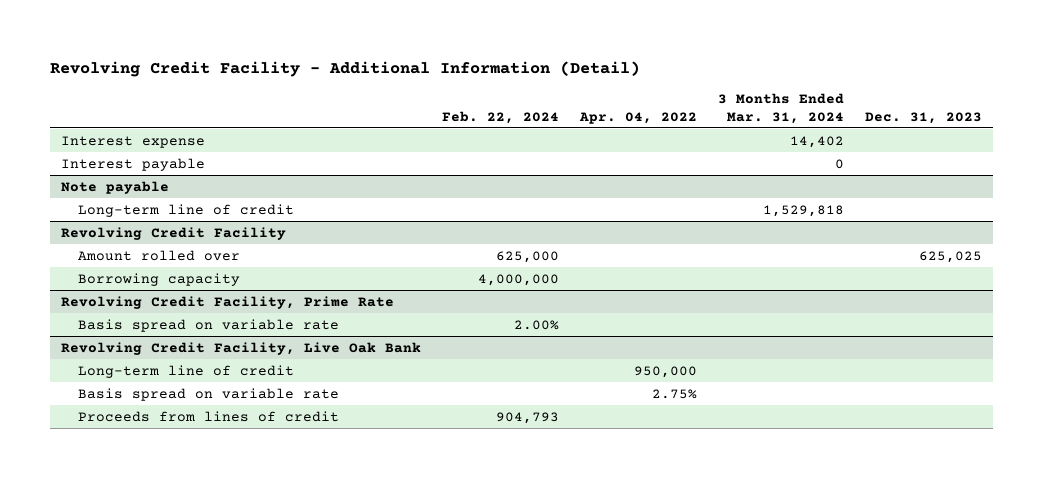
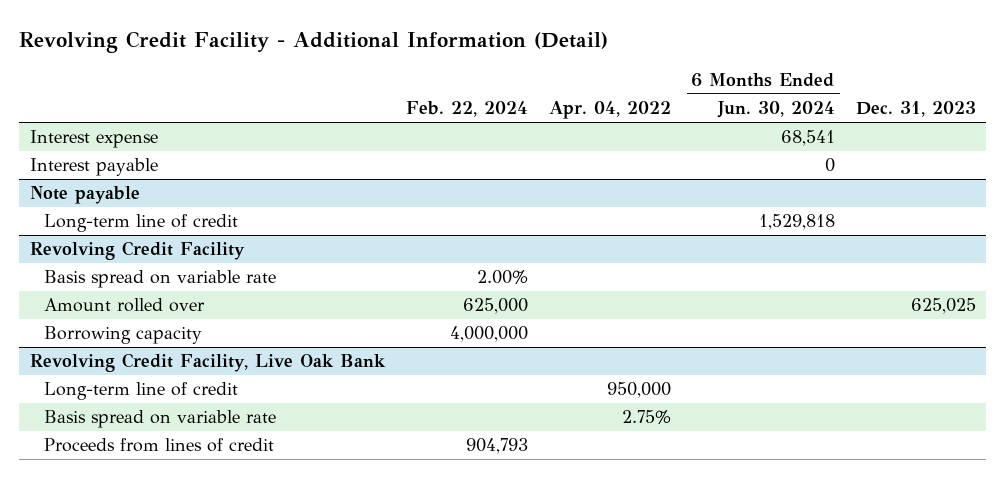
- | Feb. 22, 2024 | Apr. 04, 2022 | 3 Months Ended Mar. 31, 2024 | Dec. 31, 2023
+ | Feb. 22, 2024 | Apr. 04, 2022 | 6 Months Ended Jun. 30, 2024 | Dec. 31, 2023
@ Revolving Credit Facility
+ Basis spread on variable rate | 2.00% | | |
- Revolving Credit Facility, Prime Rate
- Basis spread on variable rate | 2.00% | | |

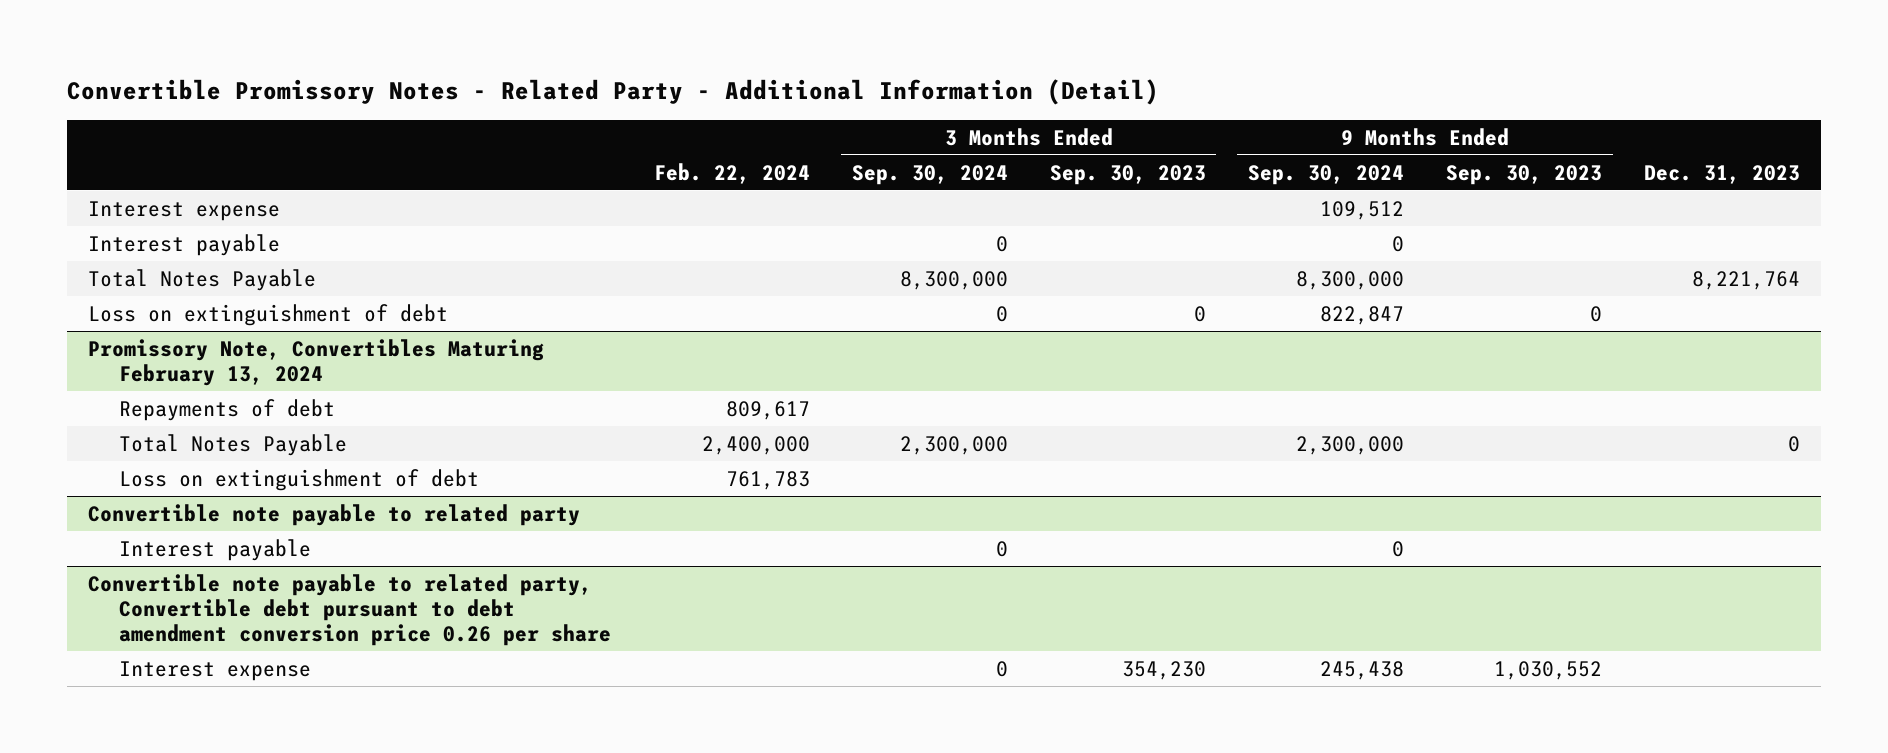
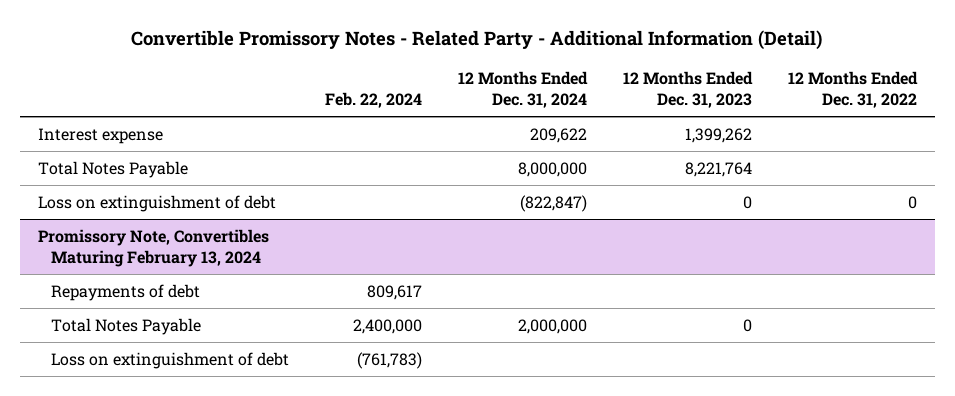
- | Feb. 22, 2024 | 3 Months Ended Sep. 30, 2024 | 3 Months Ended Sep. 30, 2023 | 9 Months Ended Sep. 30, 2024 | 9 Months Ended Sep. 30, 2023 | Dec. 31, 2023
+ | Feb. 22, 2024 | 12 Months Ended Dec. 31, 2024 | 12 Months Ended Dec. 31, 2023 | 12 Months Ended Dec. 31, 2022
- Interest payable | | 0 | | 0 | |
@ Promissory Note, Convertibles Maturing February 13, 2024
- Loss on extinguishment of debt | 761,783 | | | | |
- Convertible note payable to related party
- Interest payable | | 0 | | 0 | |
- Convertible note payable to related party, Convertible debt pursuant to debt amendment conversion price 0.26 per share
- Interest expense | | 0 | 354,230 | 245,438 | 1,030,552 |
@ Promissory Note, Convertibles Maturing February 13, 2024
+ Loss on extinguishment of debt | (761,783) | | |

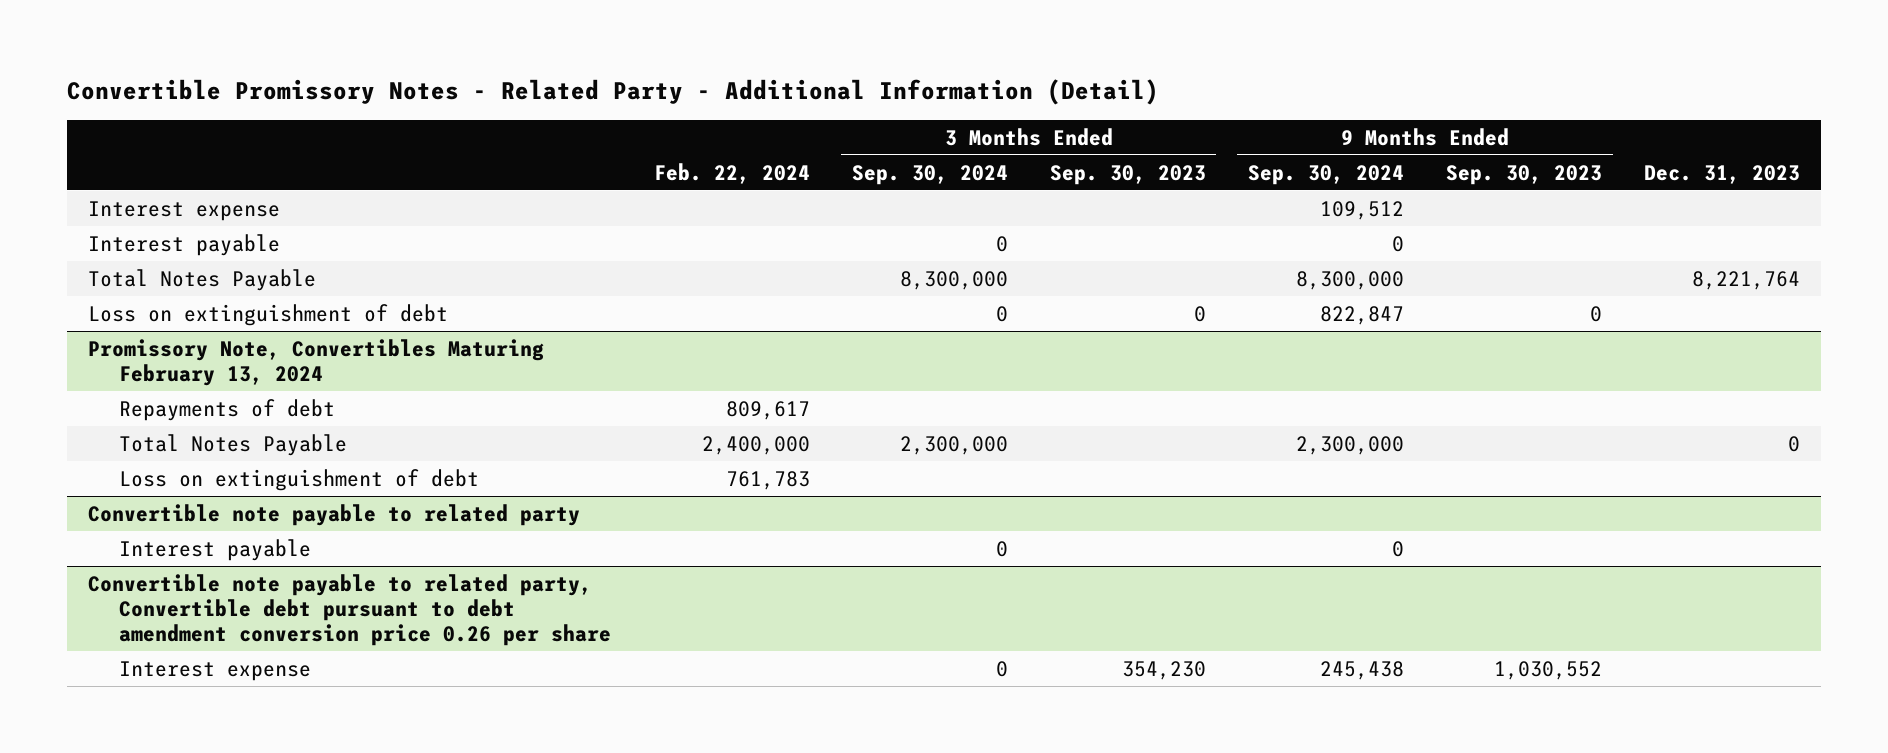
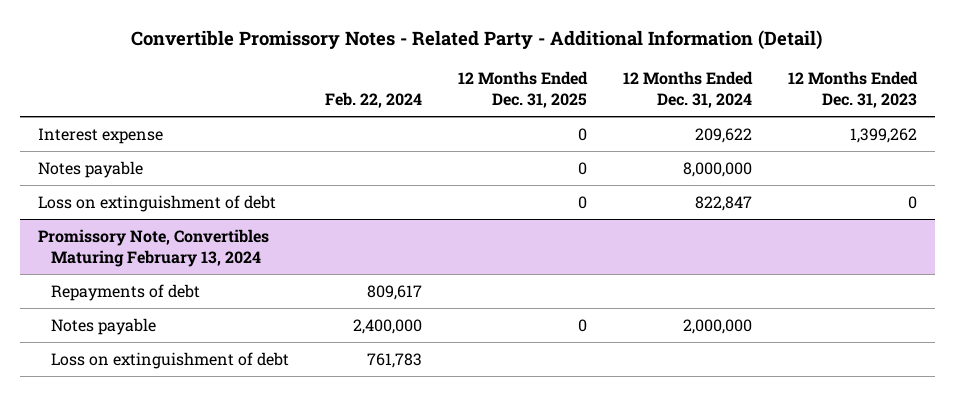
- | Feb. 22, 2024 | 3 Months Ended Sep. 30, 2024 | 3 Months Ended Sep. 30, 2023 | 9 Months Ended Sep. 30, 2024 | 9 Months Ended Sep. 30, 2023 | Dec. 31, 2023
+ | Feb. 22, 2024 | 12 Months Ended Dec. 31, 2025 | 12 Months Ended Dec. 31, 2024 | 12 Months Ended Dec. 31, 2023
- Interest payable | | 0 | | 0 | |
- Total Notes Payable | | 8,300,000 | | 8,300,000 | | 8,221,764
+ Notes payable | | 0 | 8,000,000 |
@ Promissory Note, Convertibles Maturing February 13, 2024
- Total Notes Payable | 2,400,000 | 2,300,000 | | 2,300,000 | | 0
+ Notes payable | 2,400,000 | 0 | 2,000,000 |
- Convertible note payable to related party
- Interest payable | | 0 | | 0 | |
- Convertible note payable to related party, Convertible debt pursuant to debt amendment conversion price 0.26 per share
- Interest expense | | 0 | 354,230 | 245,438 | 1,030,552 |

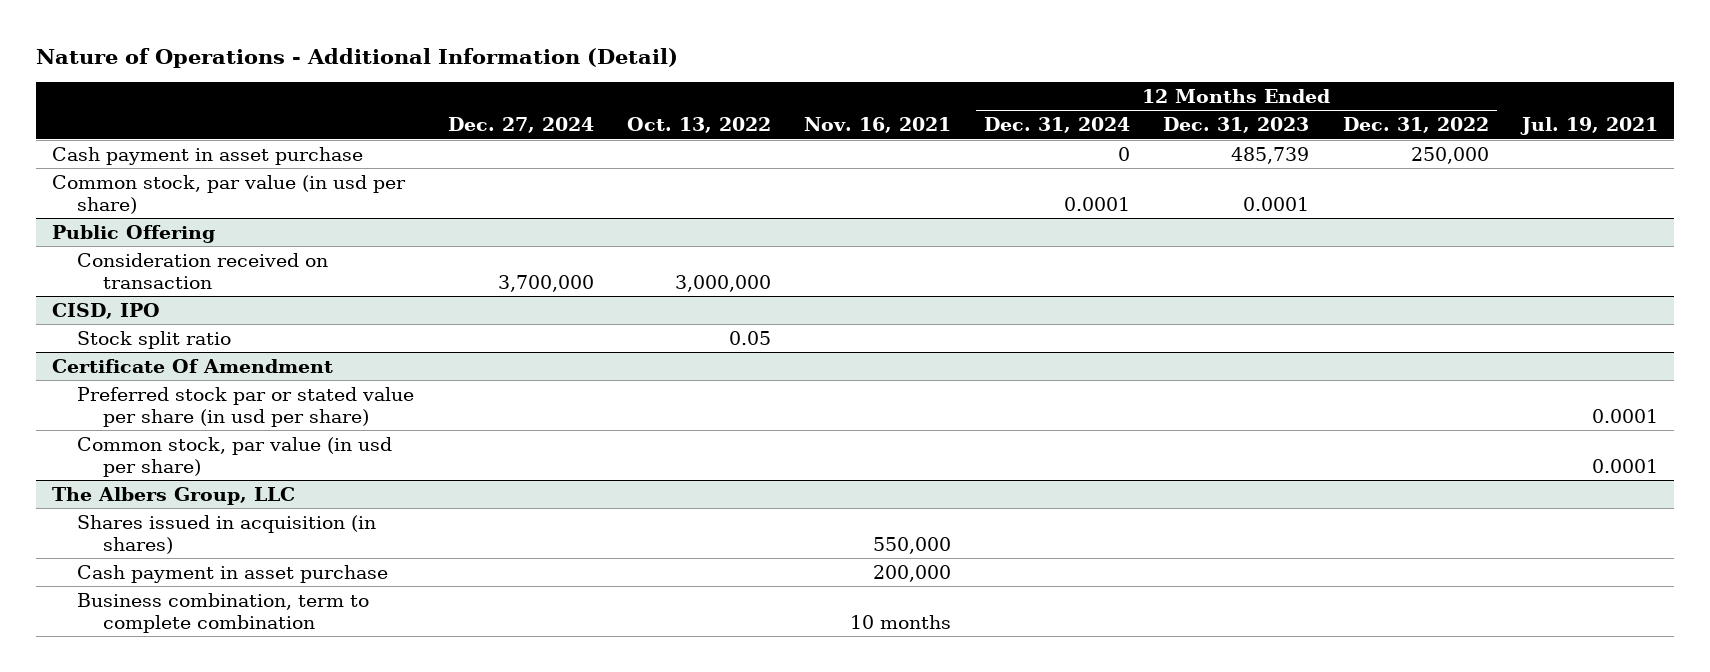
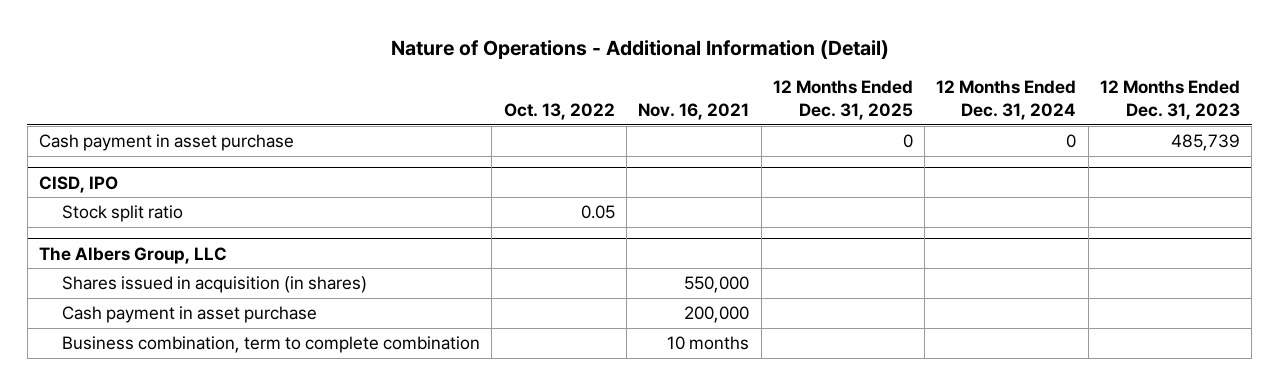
- | Dec. 27, 2024 | Oct. 13, 2022 | Nov. 16, 2021 | 12 Months Ended Dec. 31, 2024 | 12 Months Ended Dec. 31, 2023 | 12 Months Ended Dec. 31, 2022 | Jul. 19, 2021
+ | Oct. 13, 2022 | Nov. 16, 2021 | 12 Months Ended Dec. 31, 2025 | 12 Months Ended Dec. 31, 2024 | 12 Months Ended Dec. 31, 2023
- Common stock, par value (in usd per share) | | | | 0.0001 | 0.0001 | |
- Public Offering
- Consideration received on transaction | 3,700,000 | 3,000,000 | | | | |
- Certificate Of Amendment
- Preferred stock par or stated value per share (in usd per share) | | | | | | | 0.0001
- Common stock, par value (in usd per share) | | | | | | | 0.0001

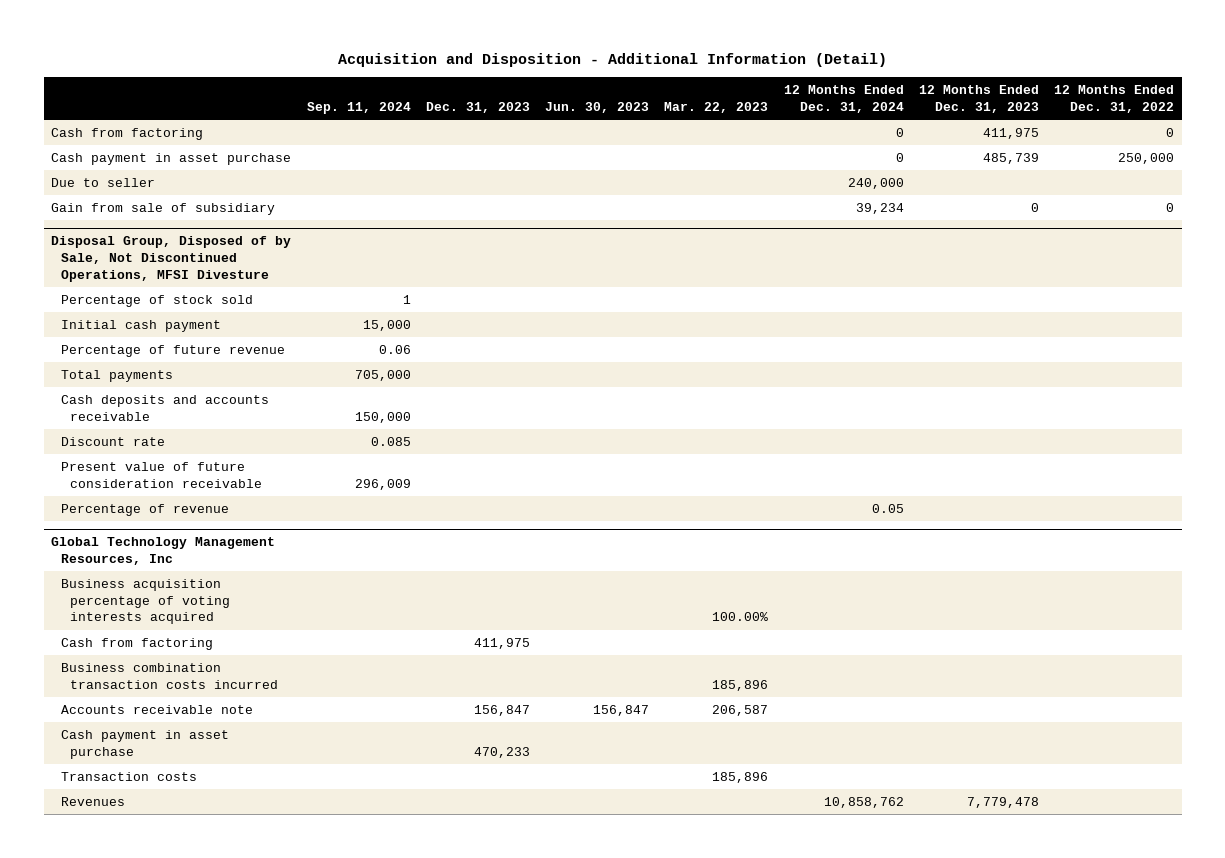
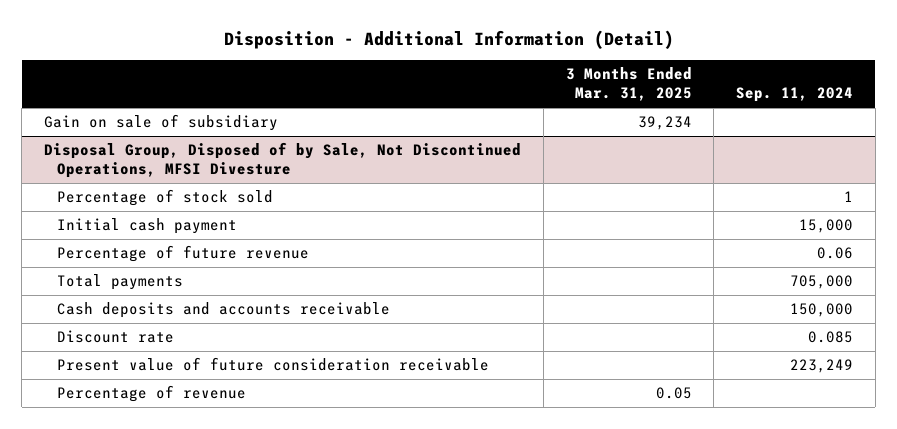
- Acquisition and Disposition - Additional Information (Detail)
+ Disposition - Additional Information (Detail)
- | Sep. 11, 2024 | Dec. 31, 2023 | Jun. 30, 2023 | Mar. 22, 2023 | 12 Months Ended Dec. 31, 2024 | 12 Months Ended Dec. 31, 2023 | 12 Months Ended Dec. 31, 2022
+ | 3 Months Ended Mar. 31, 2025 | Sep. 11, 2024
- Cash from factoring | | | | | 0 | 411,975 | 0
- Cash payment in asset purchase | | | | | 0 | 485,739 | 250,000
- Due to seller | | | | | 240,000 | |
- Gain from sale of subsidiary | | | | | 39,234 | 0 | 0
+ Gain on sale of subsidiary | 39,234 |
@ Disposal Group, Disposed of by Sale, Not Discontinued Operations, MFSI Divesture
- Present value of future consideration receivable | 296,009 | | | | | |
+ Present value of future consideration receivable | | 223,249
- Global Technology Management Resources, Inc
- Business acquisition percentage of voting interests acquired | | | | 100.00% | | |
- Cash from factoring | | 411,975 | | | | |
- Business combination transaction costs incurred | | | | 185,896 | | |
- Accounts receivable note | | 156,847 | 156,847 | 206,587 | | |
- Cash payment in asset purchase | | 470,233 | | | | |
- Transaction costs | | | | 185,896 | | |
- Revenues | | | | | 10,858,762 | 7,779,478 |

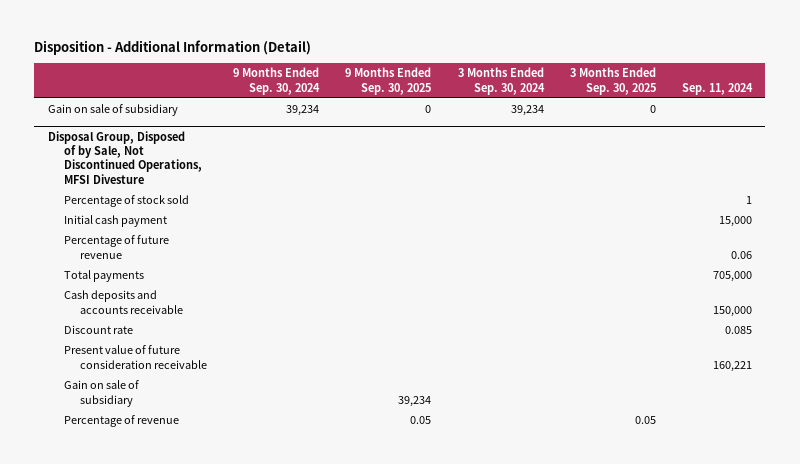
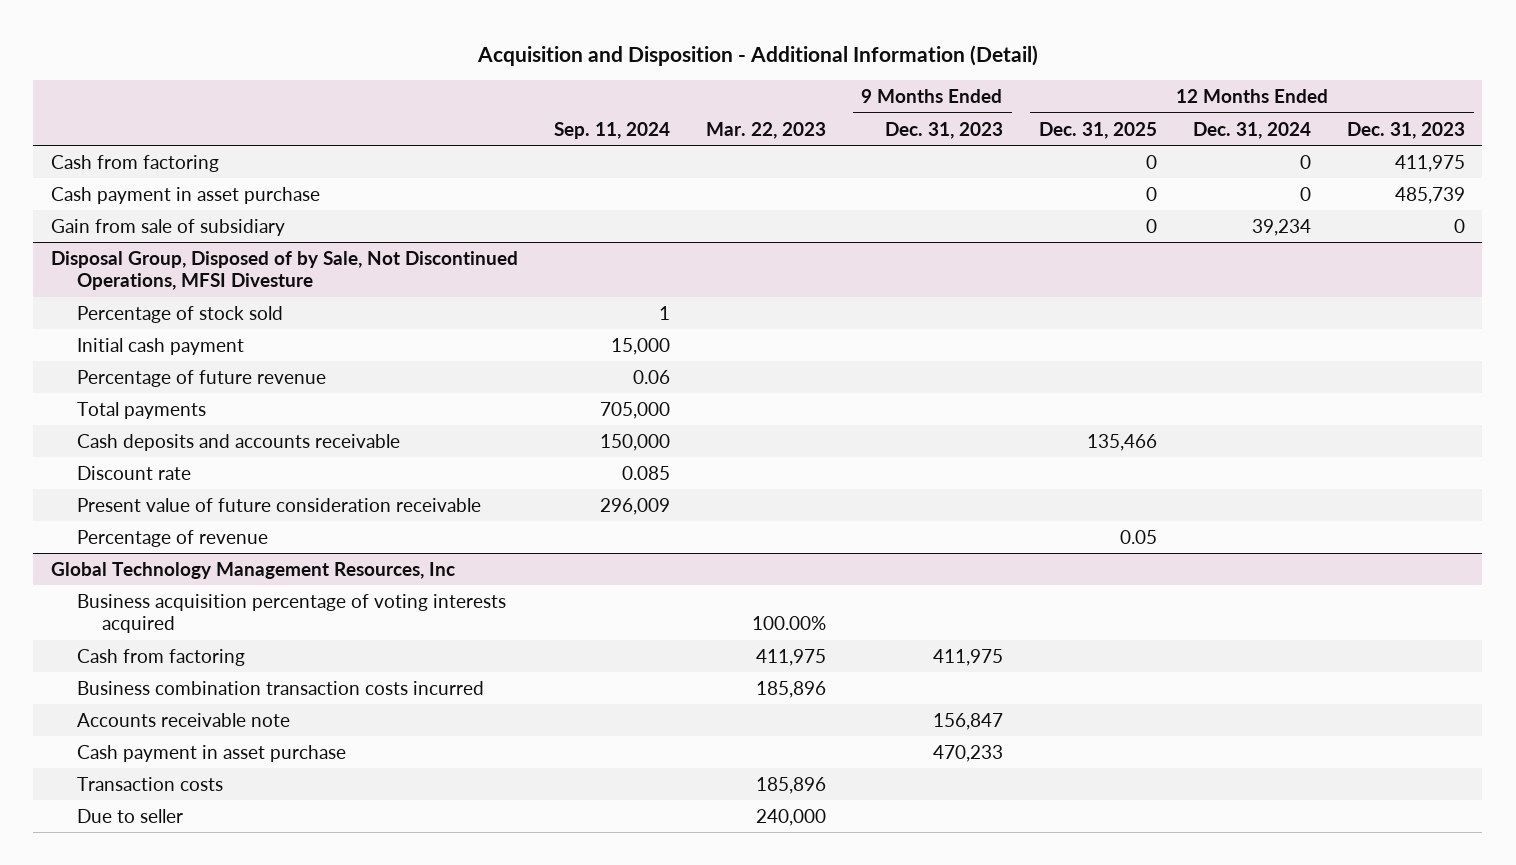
- Disposition - Additional Information (Detail)
+ Acquisition and Disposition - Additional Information (Detail)
- | 9 Months Ended Sep. 30, 2024 | 9 Months Ended Sep. 30, 2025 | 3 Months Ended Sep. 30, 2024 | 3 Months Ended Sep. 30, 2025 | Sep. 11, 2024
+ | Sep. 11, 2024 | Mar. 22, 2023 | 9 Months Ended Dec. 31, 2023 | 12 Months Ended Dec. 31, 2025 | 12 Months Ended Dec. 31, 2024 | 12 Months Ended Dec. 31, 2023
- Gain on sale of subsidiary | 39,234 | 0 | 39,234 | 0 |
+ Cash from factoring | | | | 0 | 0 | 411,975
+ Cash payment in asset purchase | | | | 0 | 0 | 485,739
+ Gain from sale of subsidiary | | | | 0 | 39,234 | 0
@ Disposal Group, Disposed of by Sale, Not Discontinued Operations, MFSI Divesture
- Present value of future consideration receivable | | | | | 160,221
- Gain on sale of subsidiary | | 39,234 | | |
+ Present value of future consideration receivable | 296,009 | | | | |
+ Global Technology Management Resources, Inc
+ Business acquisition percentage of voting interests acquired | | 100.00% | | | |
+ Cash from factoring | | 411,975 | 411,975 | | |
+ Business combination transaction costs incurred | | 185,896 | | | |
+ Accounts receivable note | | | 156,847 | | |
+ Cash payment in asset purchase | | | 470,233 | | |
+ Transaction costs | | 185,896 | | | |
+ Due to seller | | 240,000 | | | |

